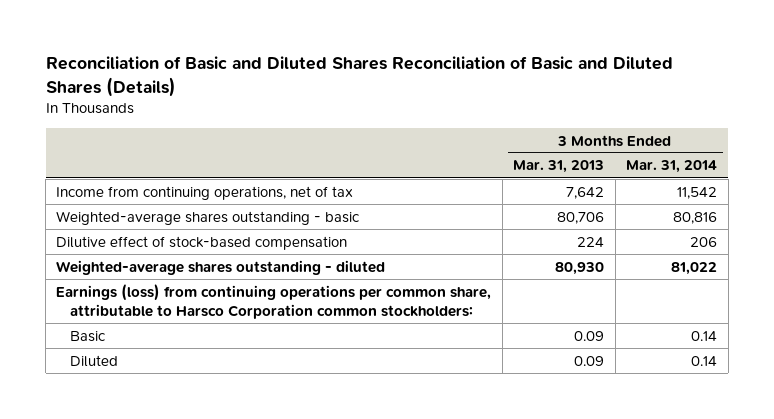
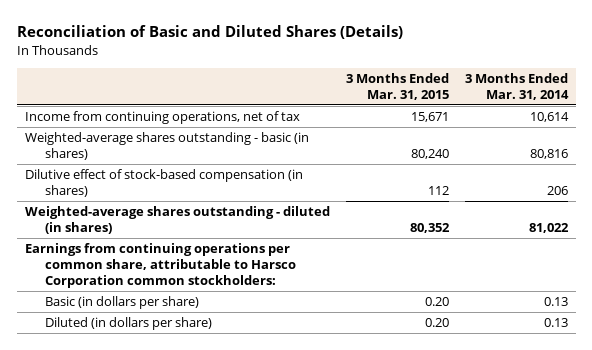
- Reconciliation of Basic and Diluted Shares Reconciliation of Basic and Diluted Shares (Details)
+ Reconciliation of Basic and Diluted Shares (Details)
- | 3 Months Ended Mar. 31, 2013 | 3 Months Ended Mar. 31, 2014
+ | 3 Months Ended Mar. 31, 2015 | 3 Months Ended Mar. 31, 2014
- Income from continuing operations, net of tax | 7,642 | 11,542
- Weighted-average shares outstanding - basic | 80,706 | 80,816
- Dilutive effect of stock-based compensation | 224 | 206
- Weighted-average shares outstanding - diluted | 80,930 | 81,022
- Earnings (loss) from continuing operations per common share, attributable to Harsco Corporation common stockholders:
- Basic | 0.09 | 0.14
- Diluted | 0.09 | 0.14
+ Income from continuing operations, net of tax | 15,671 | 10,614
+ Weighted-average shares outstanding - basic (in shares) | 80,240 | 80,816
+ Dilutive effect of stock-based compensation (in shares) | 112 | 206
+ Weighted-average shares outstanding - diluted (in shares) | 80,352 | 81,022
+ Earnings from continuing operations per common share, attributable to Harsco Corporation common stockholders:
+ Basic (in dollars per share) | 0.20 | 0.13
+ Diluted (in dollars per share) | 0.20 | 0.13

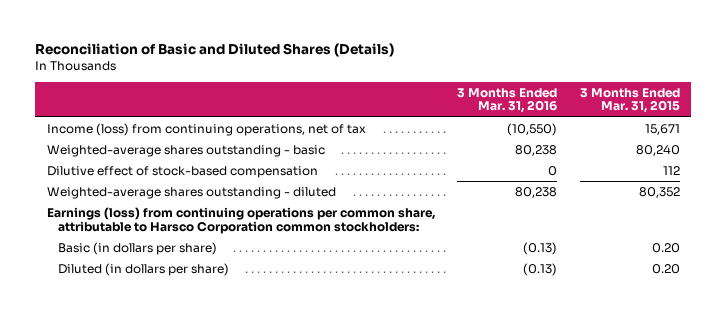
- | 3 Months Ended Mar. 31, 2015 | 3 Months Ended Mar. 31, 2014
+ | 3 Months Ended Mar. 31, 2016 | 3 Months Ended Mar. 31, 2015
- Income from continuing operations, net of tax | 15,671 | 10,614
- Weighted-average shares outstanding - basic (in shares) | 80,240 | 80,816
- Dilutive effect of stock-based compensation (in shares) | 112 | 206
- Weighted-average shares outstanding - diluted (in shares) | 80,352 | 81,022
- Earnings from continuing operations per common share, attributable to Harsco Corporation common stockholders:
+ Income (loss) from continuing operations, net of tax | (10,550) | 15,671
+ Weighted-average shares outstanding - basic | 80,238 | 80,240
+ Dilutive effect of stock-based compensation | 0 | 112
+ Weighted-average shares outstanding - diluted | 80,238 | 80,352
+ Earnings (loss) from continuing operations per common share, attributable to Harsco Corporation common stockholders:

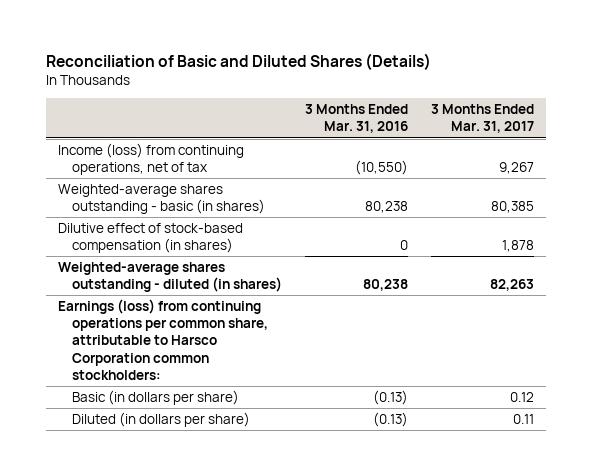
- | 3 Months Ended Mar. 31, 2016 | 3 Months Ended Mar. 31, 2015
+ | 3 Months Ended Mar. 31, 2016 | 3 Months Ended Mar. 31, 2017
- Weighted-average shares outstanding - basic | 80,238 | 80,240
- Dilutive effect of stock-based compensation | 0 | 112
- Weighted-average shares outstanding - diluted | 80,238 | 80,352
+ Weighted-average shares outstanding - basic (in shares) | 80,238 | 80,385
+ Dilutive effect of stock-based compensation (in shares) | 0 | 1,878
+ Weighted-average shares outstanding - diluted (in shares) | 80,238 | 82,263

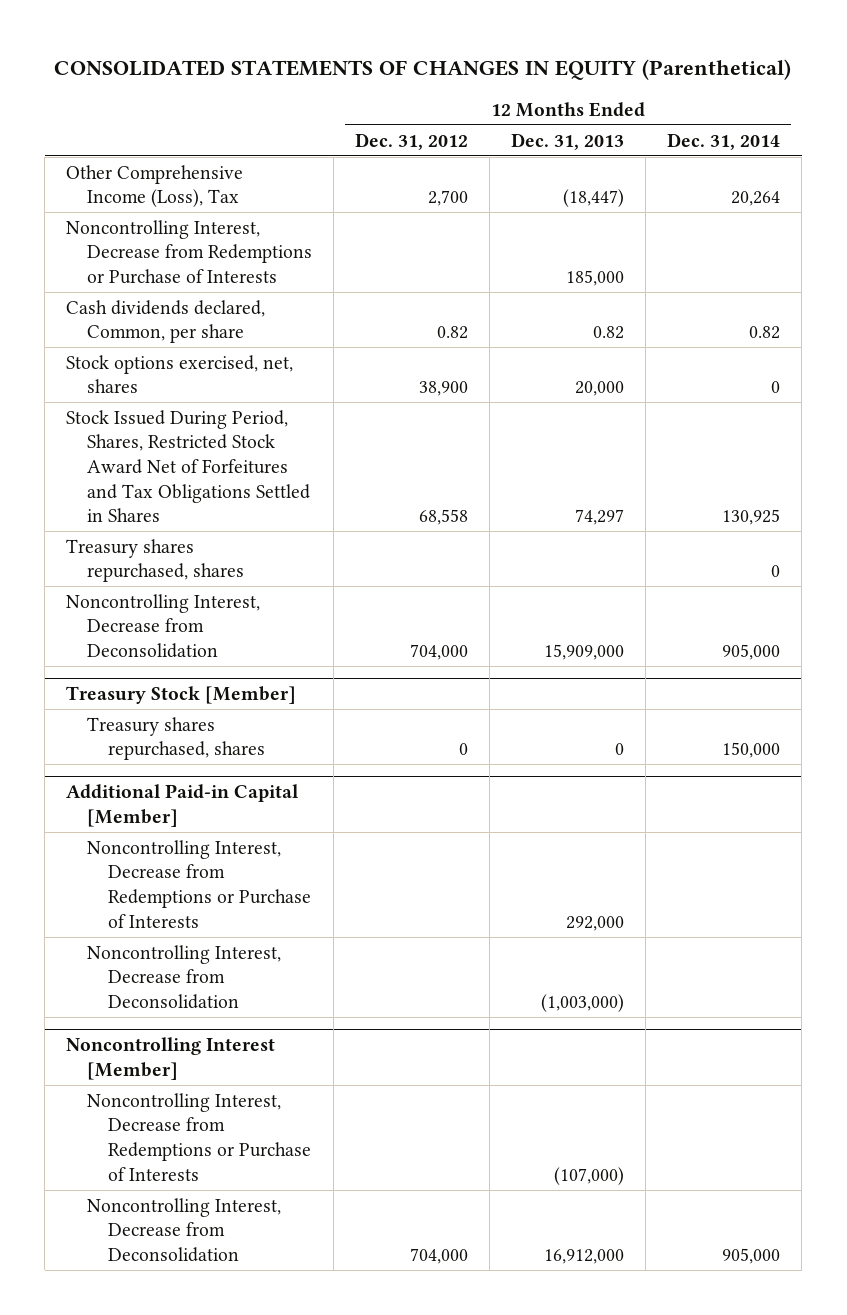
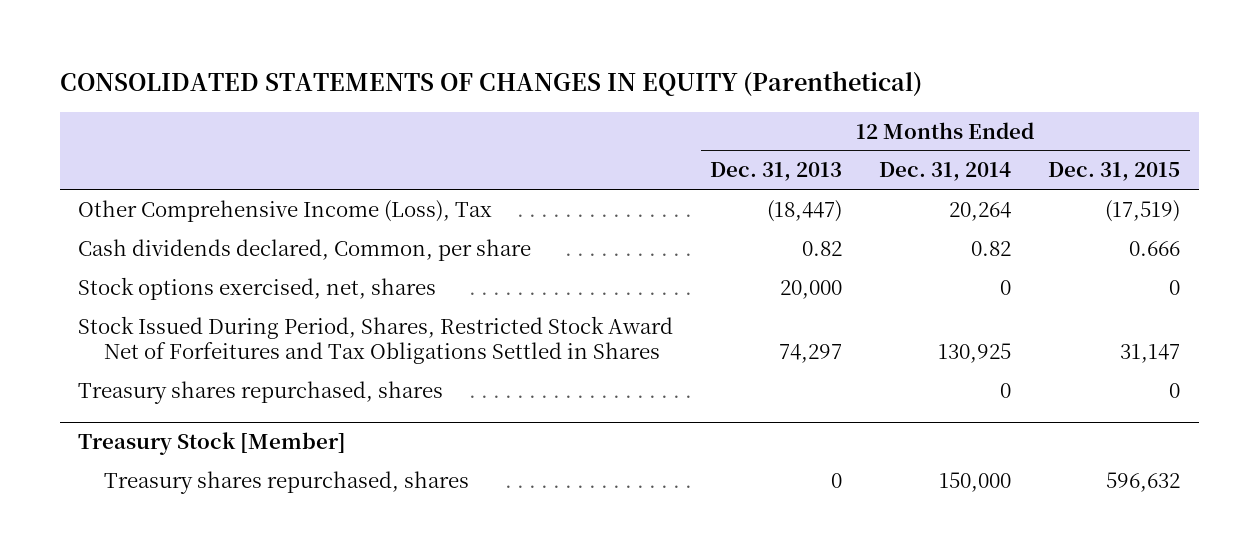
- | 12 Months Ended Dec. 31, 2012 | 12 Months Ended Dec. 31, 2013 | 12 Months Ended Dec. 31, 2014
+ | 12 Months Ended Dec. 31, 2013 | 12 Months Ended Dec. 31, 2014 | 12 Months Ended Dec. 31, 2015
- Noncontrolling Interest, Decrease from Redemptions or Purchase of Interests | | 185,000 |
- Noncontrolling Interest, Decrease from Deconsolidation | 704,000 | 15,909,000 | 905,000
- Additional Paid-in Capital [Member]
- Noncontrolling Interest, Decrease from Redemptions or Purchase of Interests | | 292,000 |
- Noncontrolling Interest, Decrease from Deconsolidation | | (1,003,000) |
- Noncontrolling Interest [Member]
- Noncontrolling Interest, Decrease from Redemptions or Purchase of Interests | | (107,000) |
- Noncontrolling Interest, Decrease from Deconsolidation | 704,000 | 16,912,000 | 905,000

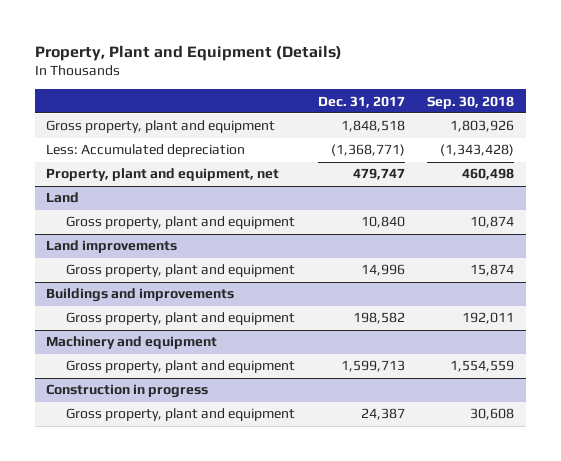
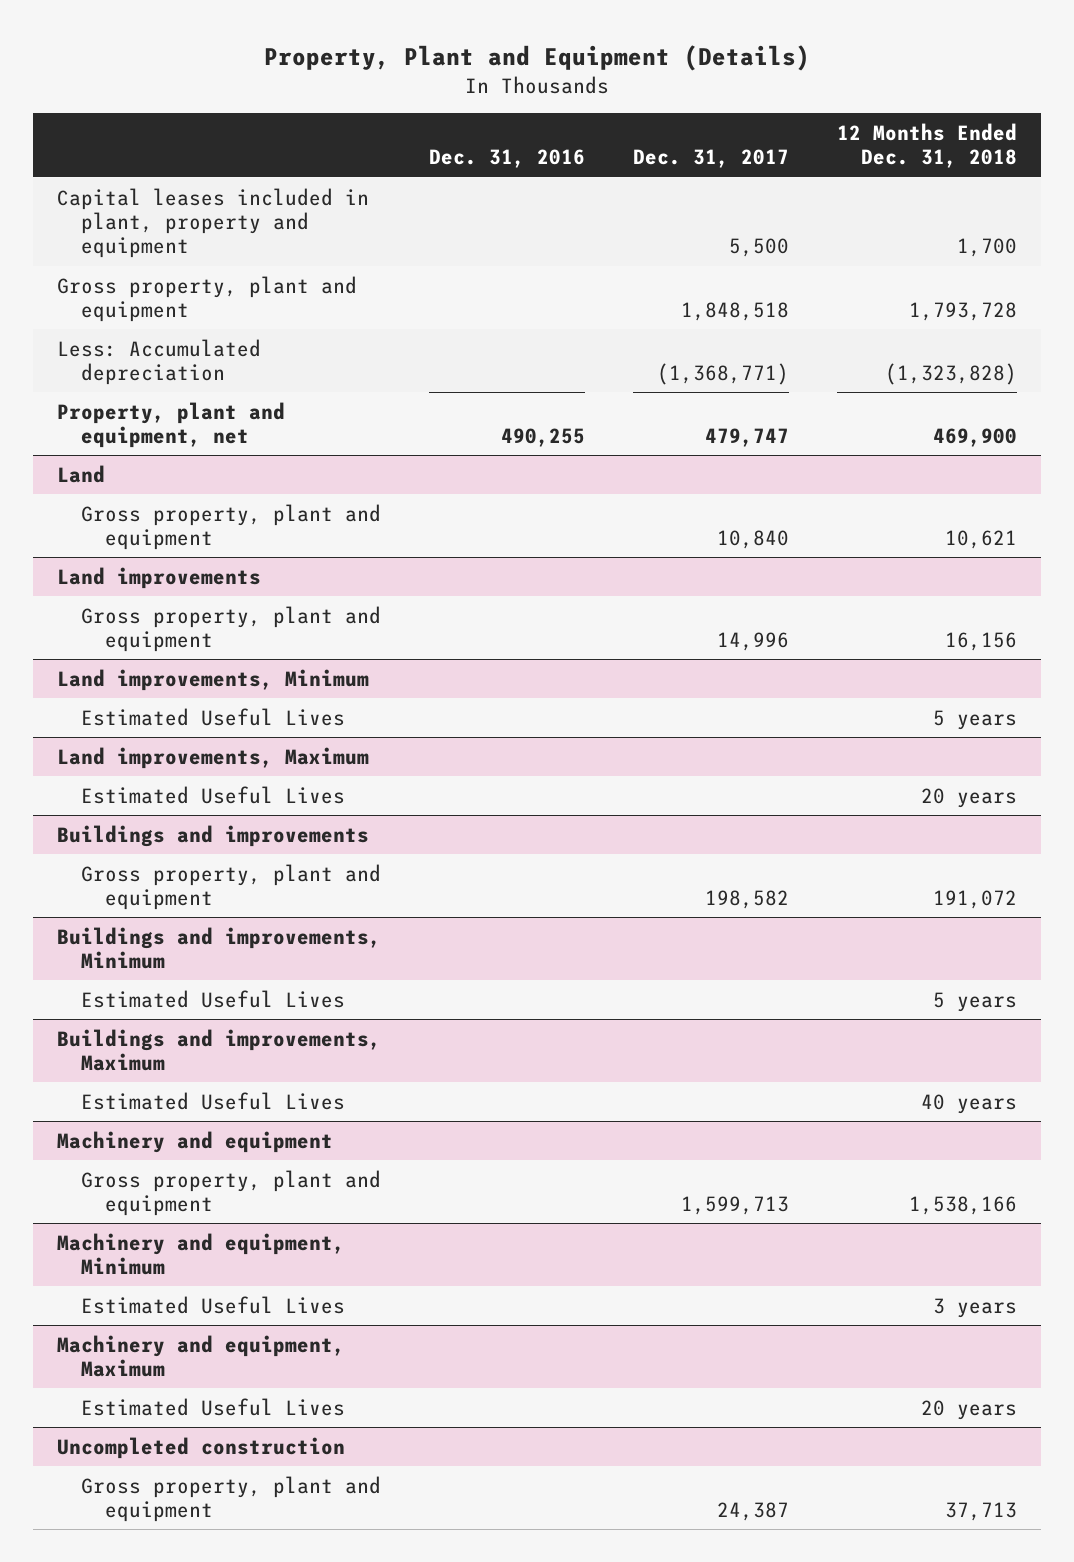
- | Dec. 31, 2017 | Sep. 30, 2018
+ | Dec. 31, 2016 | Dec. 31, 2017 | 12 Months Ended Dec. 31, 2018
+ Capital leases included in plant, property and equipment | | 5,500 | 1,700
+ Land improvements, Minimum
+ Estimated Useful Lives | | | 5 years
+ Land improvements, Maximum
+ Estimated Useful Lives | | | 20 years
+ Buildings and improvements, Minimum
+ Estimated Useful Lives | | | 5 years
+ Buildings and improvements, Maximum
+ Estimated Useful Lives | | | 40 years
- Construction in progress
+ Machinery and equipment, Minimum
+ Estimated Useful Lives | | | 3 years
+ Machinery and equipment, Maximum
+ Estimated Useful Lives | | | 20 years
+ Uncompleted construction

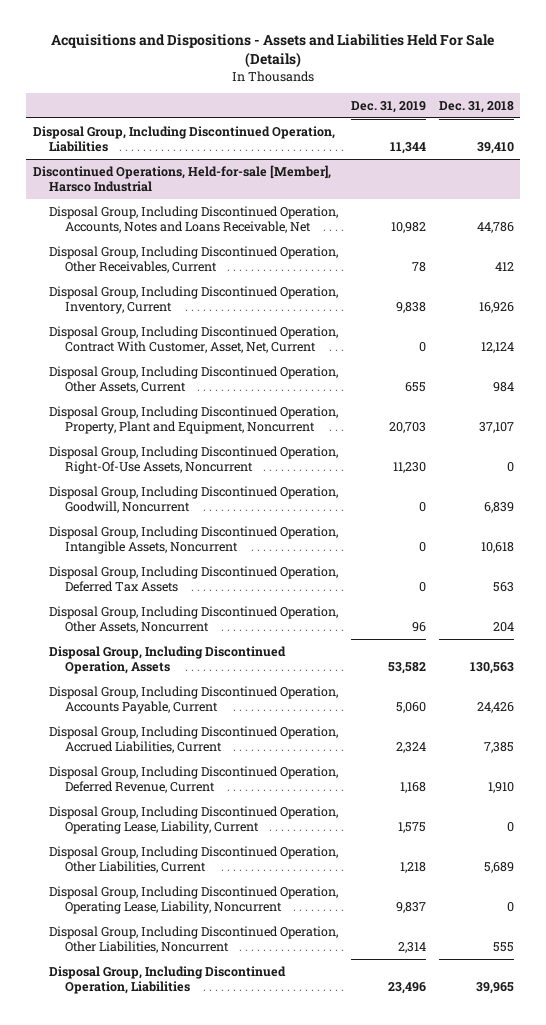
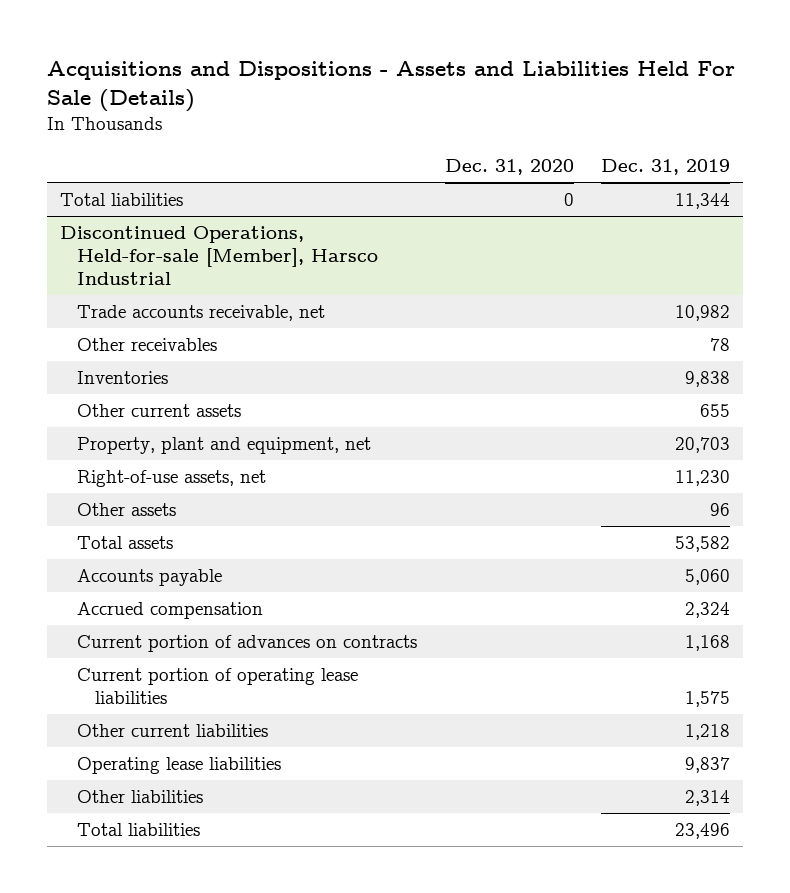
- | Dec. 31, 2019 | Dec. 31, 2018
+ | Dec. 31, 2020 | Dec. 31, 2019
- Disposal Group, Including Discontinued Operation, Liabilities | 11,344 | 39,410
+ Total liabilities | 0 | 11,344
@ Discontinued Operations, Held-for-sale [Member], Harsco Industrial
- Disposal Group, Including Discontinued Operation, Accounts, Notes and Loans Receivable, Net | 10,982 | 44,786
- Disposal Group, Including Discontinued Operation, Other Receivables, Current | 78 | 412
- Disposal Group, Including Discontinued Operation, Inventory, Current | 9,838 | 16,926
- Disposal Group, Including Discontinued Operation, Contract With Customer, Asset, Net, Current | 0 | 12,124
- Disposal Group, Including Discontinued Operation, Other Assets, Current | 655 | 984
- Disposal Group, Including Discontinued Operation, Property, Plant and Equipment, Noncurrent | 20,703 | 37,107
- Disposal Group, Including Discontinued Operation, Right-Of-Use Assets, Noncurrent | 11,230 | 0
- Disposal Group, Including Discontinued Operation, Goodwill, Noncurrent | 0 | 6,839
- Disposal Group, Including Discontinued Operation, Intangible Assets, Noncurrent | 0 | 10,618
- Disposal Group, Including Discontinued Operation, Deferred Tax Assets | 0 | 563
- Disposal Group, Including Discontinued Operation, Other Assets, Noncurrent | 96 | 204
- Disposal Group, Including Discontinued Operation, Assets | 53,582 | 130,563
- Disposal Group, Including Discontinued Operation, Accounts Payable, Current | 5,060 | 24,426
- Disposal Group, Including Discontinued Operation, Accrued Liabilities, Current | 2,324 | 7,385
- Disposal Group, Including Discontinued Operation, Deferred Revenue, Current | 1,168 | 1,910
- Disposal Group, Including Discontinued Operation, Operating Lease, Liability, Current | 1,575 | 0
- Disposal Group, Including Discontinued Operation, Other Liabilities, Current | 1,218 | 5,689
- Disposal Group, Including Discontinued Operation, Operating Lease, Liability, Noncurrent | 9,837 | 0
- Disposal Group, Including Discontinued Operation, Other Liabilities, Noncurrent | 2,314 | 555
- Disposal Group, Including Discontinued Operation, Liabilities | 23,496 | 39,965
+ Trade accounts receivable, net | | 10,982
+ Other receivables | | 78
+ Inventories | | 9,838
+ Other current assets | | 655
+ Property, plant and equipment, net | | 20,703
+ Right-of-use assets, net | | 11,230
+ Other assets | | 96
+ Total assets | | 53,582
+ Accounts payable | | 5,060
+ Accrued compensation | | 2,324
+ Current portion of advances on contracts | | 1,168
+ Current portion of operating lease liabilities | | 1,575
+ Other current liabilities | | 1,218
+ Operating lease liabilities | | 9,837
+ Other liabilities | | 2,314
+ Total liabilities | | 23,496

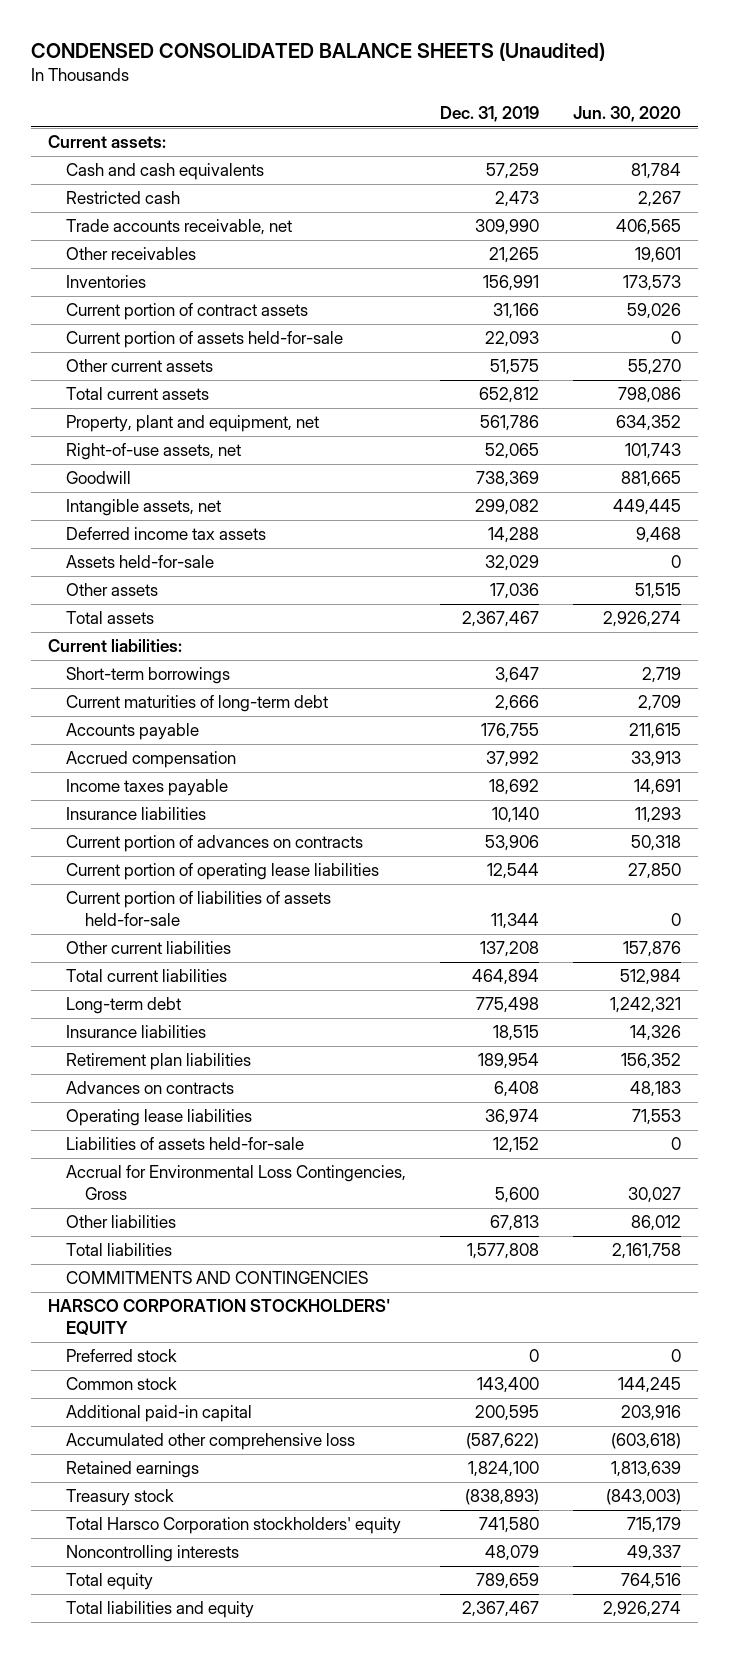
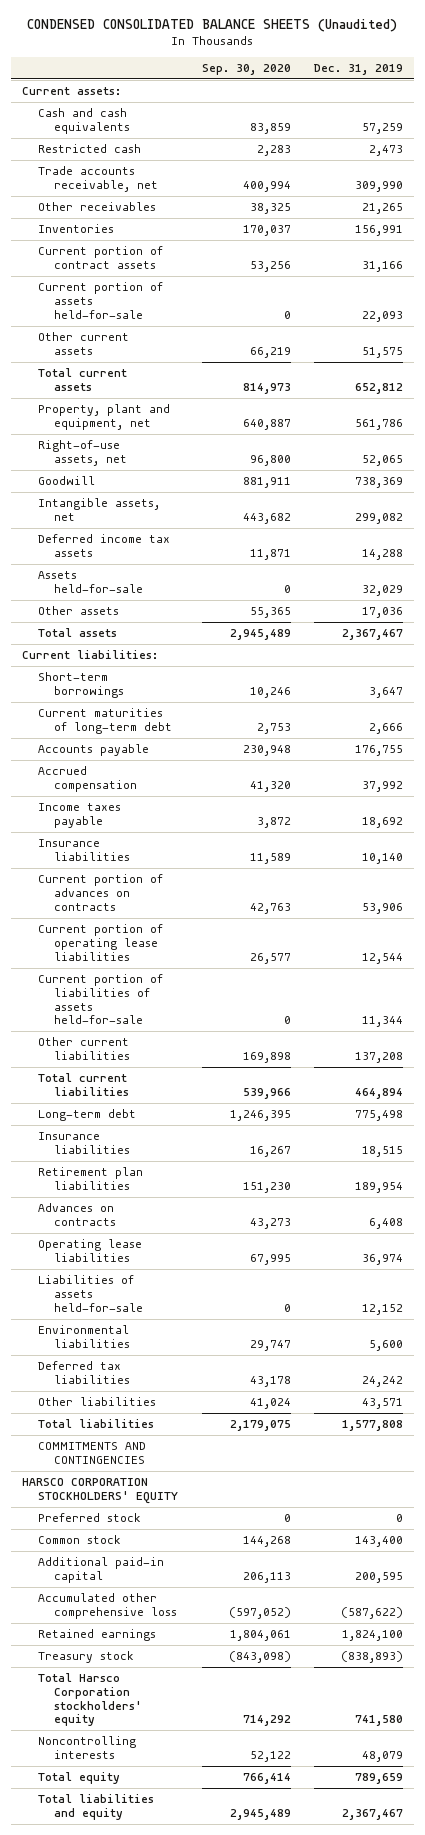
- | Dec. 31, 2019 | Jun. 30, 2020
+ | Sep. 30, 2020 | Dec. 31, 2019
- Accrual for Environmental Loss Contingencies, Gross | 5,600 | 30,027
- Other liabilities | 67,813 | 86,012
+ Environmental liabilities | 29,747 | 5,600
+ Deferred tax liabilities | 43,178 | 24,242
+ Other liabilities | 41,024 | 43,571

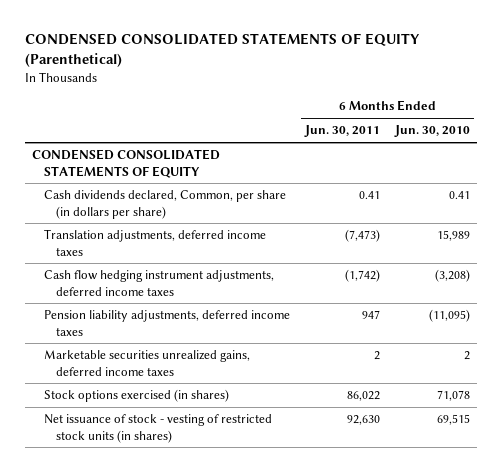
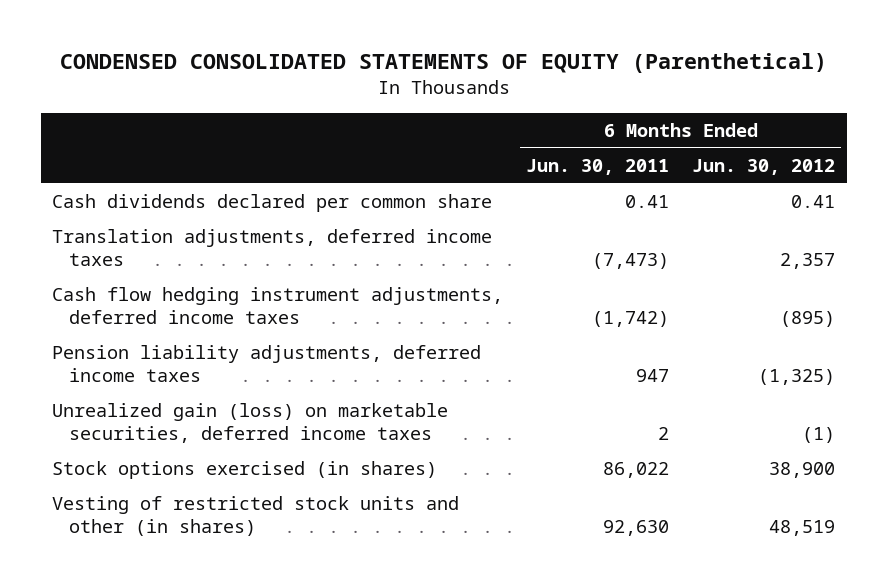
- | 6 Months Ended Jun. 30, 2011 | 6 Months Ended Jun. 30, 2010
+ | 6 Months Ended Jun. 30, 2011 | 6 Months Ended Jun. 30, 2012
- CONDENSED CONSOLIDATED STATEMENTS OF EQUITY
- Cash dividends declared, Common, per share (in dollars per share) | 0.41 | 0.41
+ Cash dividends declared per common share | 0.41 | 0.41
- Marketable securities unrealized gains, deferred income taxes | 2 | 2
+ Unrealized gain (loss) on marketable securities, deferred income taxes | 2 | (1)
- Net issuance of stock - vesting of restricted stock units (in shares) | 92,630 | 69,515
+ Vesting of restricted stock units and other (in shares) | 92,630 | 48,519

